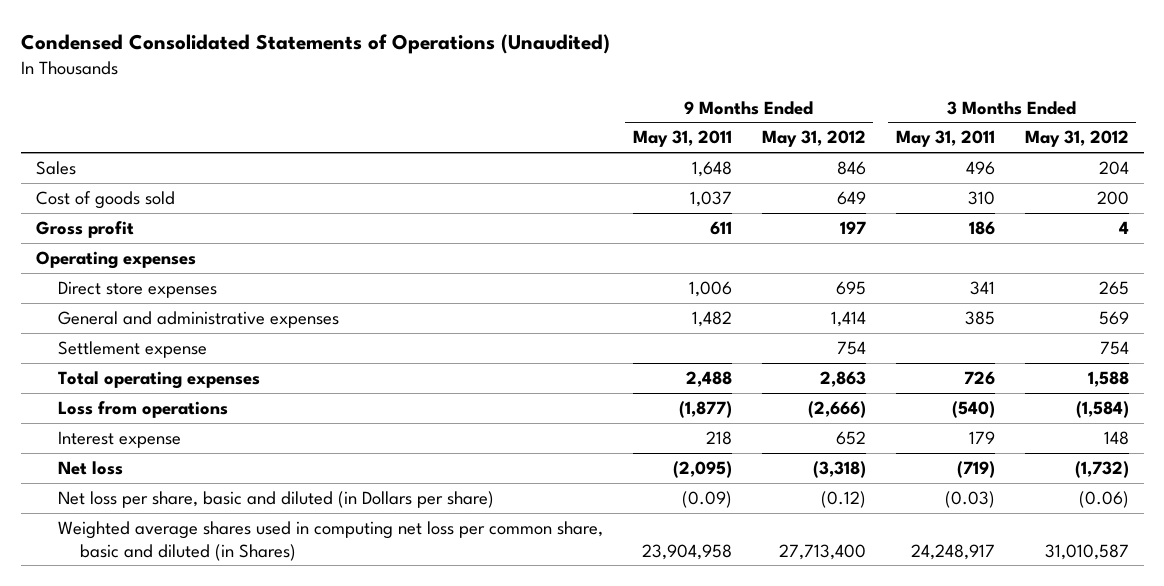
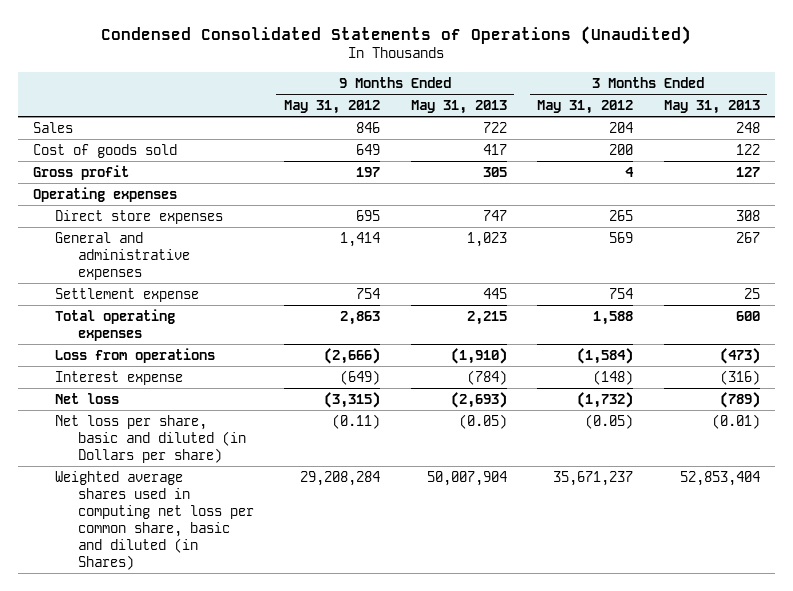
- | 9 Months Ended May 31, 2011 | 9 Months Ended May 31, 2012 | 3 Months Ended May 31, 2011 | 3 Months Ended May 31, 2012
+ | 9 Months Ended May 31, 2012 | 9 Months Ended May 31, 2013 | 3 Months Ended May 31, 2012 | 3 Months Ended May 31, 2013
- Interest expense | 218 | 652 | 179 | 148
- Net loss | (2,095) | (3,318) | (719) | (1,732)
- Net loss per share, basic and diluted (in Dollars per share) | (0.09) | (0.12) | (0.03) | (0.06)
- Weighted average shares used in computing net loss per common share, basic and diluted (in Shares) | 23,904,958 | 27,713,400 | 24,248,917 | 31,010,587
+ Interest expense | (649) | (784) | (148) | (316)
+ Net loss | (3,315) | (2,693) | (1,732) | (789)
+ Net loss per share, basic and diluted (in Dollars per share) | (0.11) | (0.05) | (0.05) | (0.01)
+ Weighted average shares used in computing net loss per common share, basic and diluted (in Shares) | 29,208,284 | 50,007,904 | 35,671,237 | 52,853,404

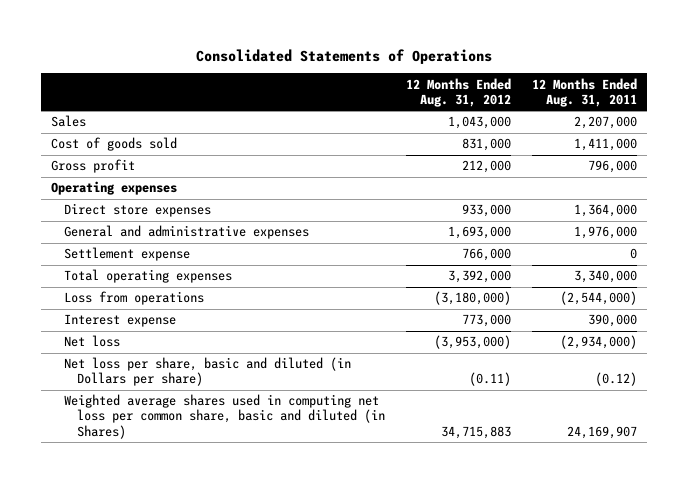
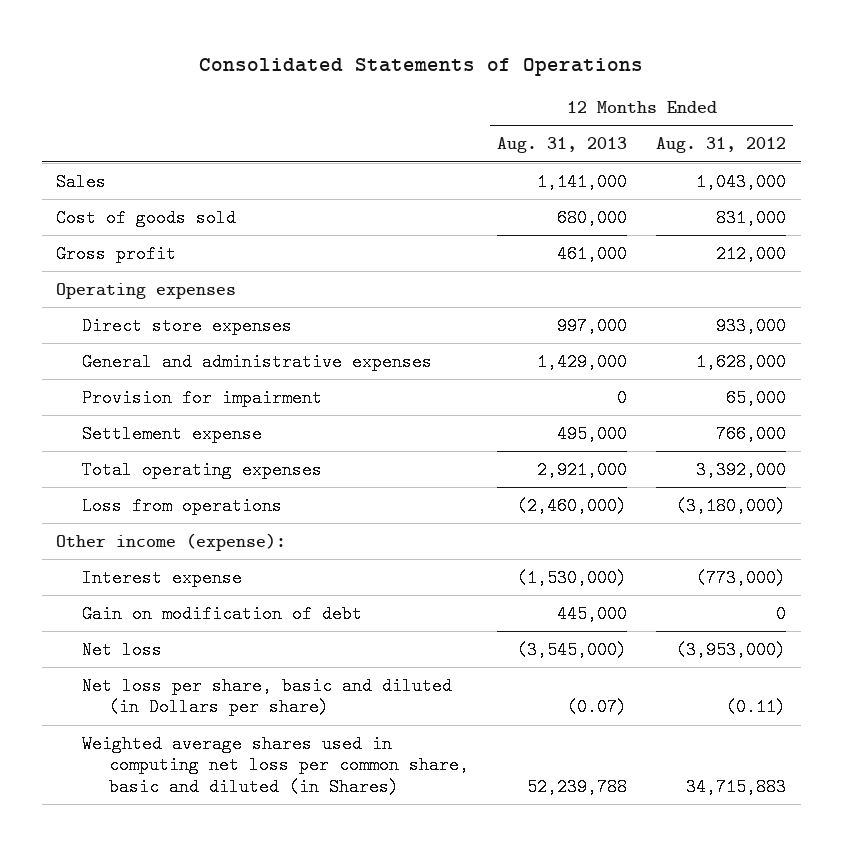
- | 12 Months Ended Aug. 31, 2012 | 12 Months Ended Aug. 31, 2011
+ | 12 Months Ended Aug. 31, 2013 | 12 Months Ended Aug. 31, 2012
- General and administrative expenses | 1,693,000 | 1,976,000
+ General and administrative expenses | 1,429,000 | 1,628,000
+ Provision for impairment | 0 | 65,000
- Interest expense | 773,000 | 390,000
+ Other income (expense):
+ Interest expense | (1,530,000) | (773,000)
+ Gain on modification of debt | 445,000 | 0

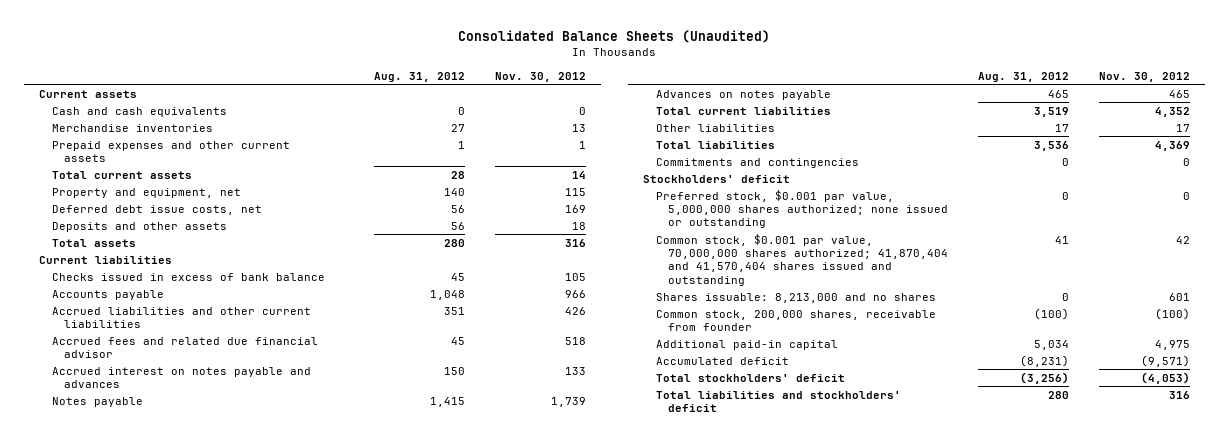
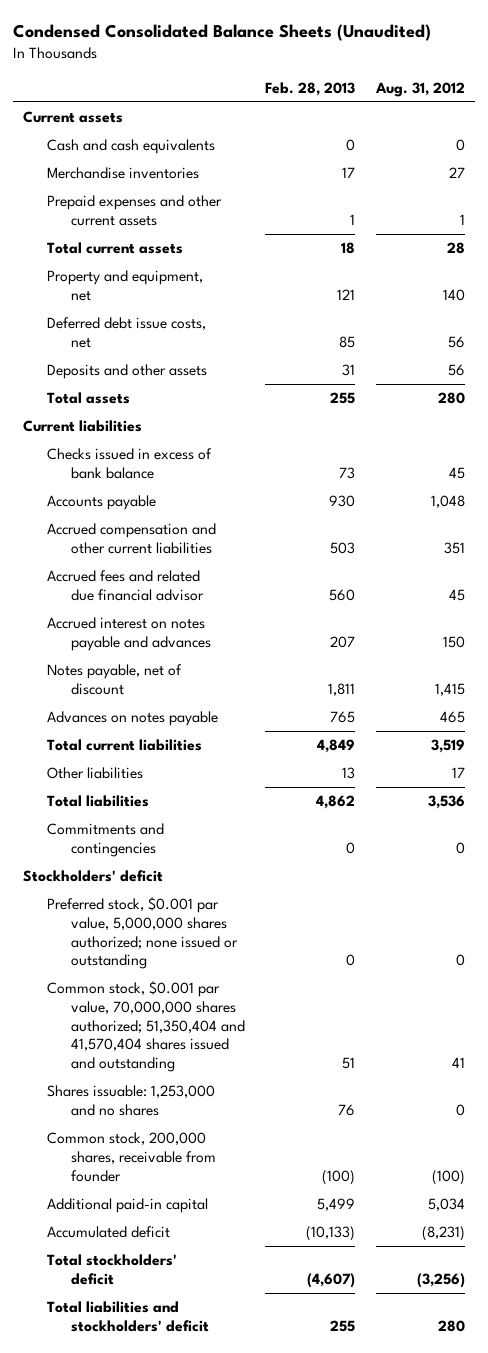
- Consolidated Balance Sheets (Unaudited)
+ Condensed Consolidated Balance Sheets (Unaudited)
- | Aug. 31, 2012 | Nov. 30, 2012
+ | Feb. 28, 2013 | Aug. 31, 2012
- Accrued liabilities and other current liabilities | 351 | 426
+ Accrued compensation and other current liabilities | 503 | 351
- Notes payable | 1,415 | 1,739
+ Notes payable, net of discount | 1,811 | 1,415
- Common stock, $0.001 par value, 70,000,000 shares authorized; 41,870,404 and 41,570,404 shares issued and outstanding | 41 | 42
- Shares issuable: 8,213,000 and no shares | 0 | 601
+ Common stock, $0.001 par value, 70,000,000 shares authorized; 51,350,404 and 41,570,404 shares issued and outstanding | 51 | 41
+ Shares issuable: 1,253,000 and no shares | 76 | 0

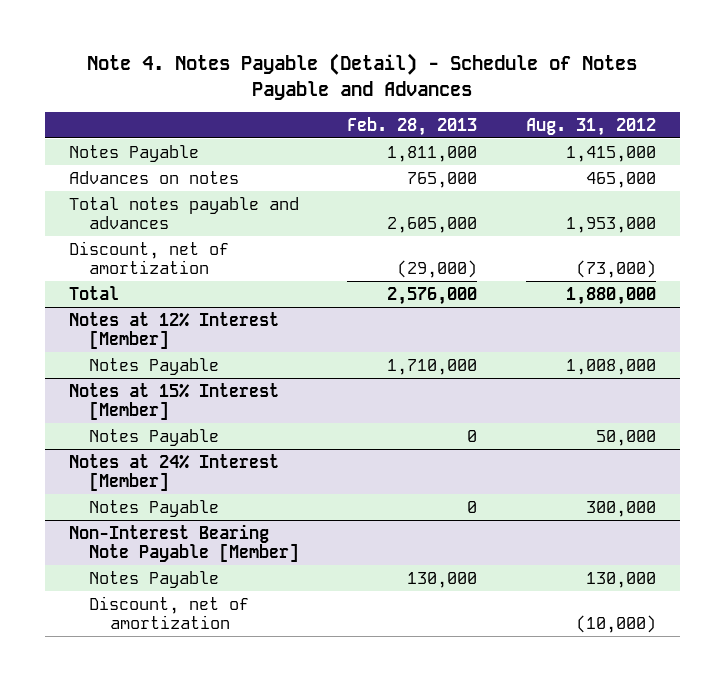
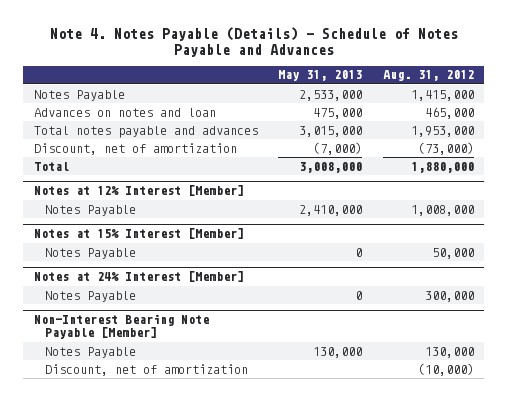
- Note 4. Notes Payable (Detail) - Schedule of Notes Payable and Advances
+ Note 4. Notes Payable (Details) - Schedule of Notes Payable and Advances
- | Feb. 28, 2013 | Aug. 31, 2012
+ | May 31, 2013 | Aug. 31, 2012
- Advances on notes | 765,000 | 465,000
+ Advances on notes and loan | 475,000 | 465,000

